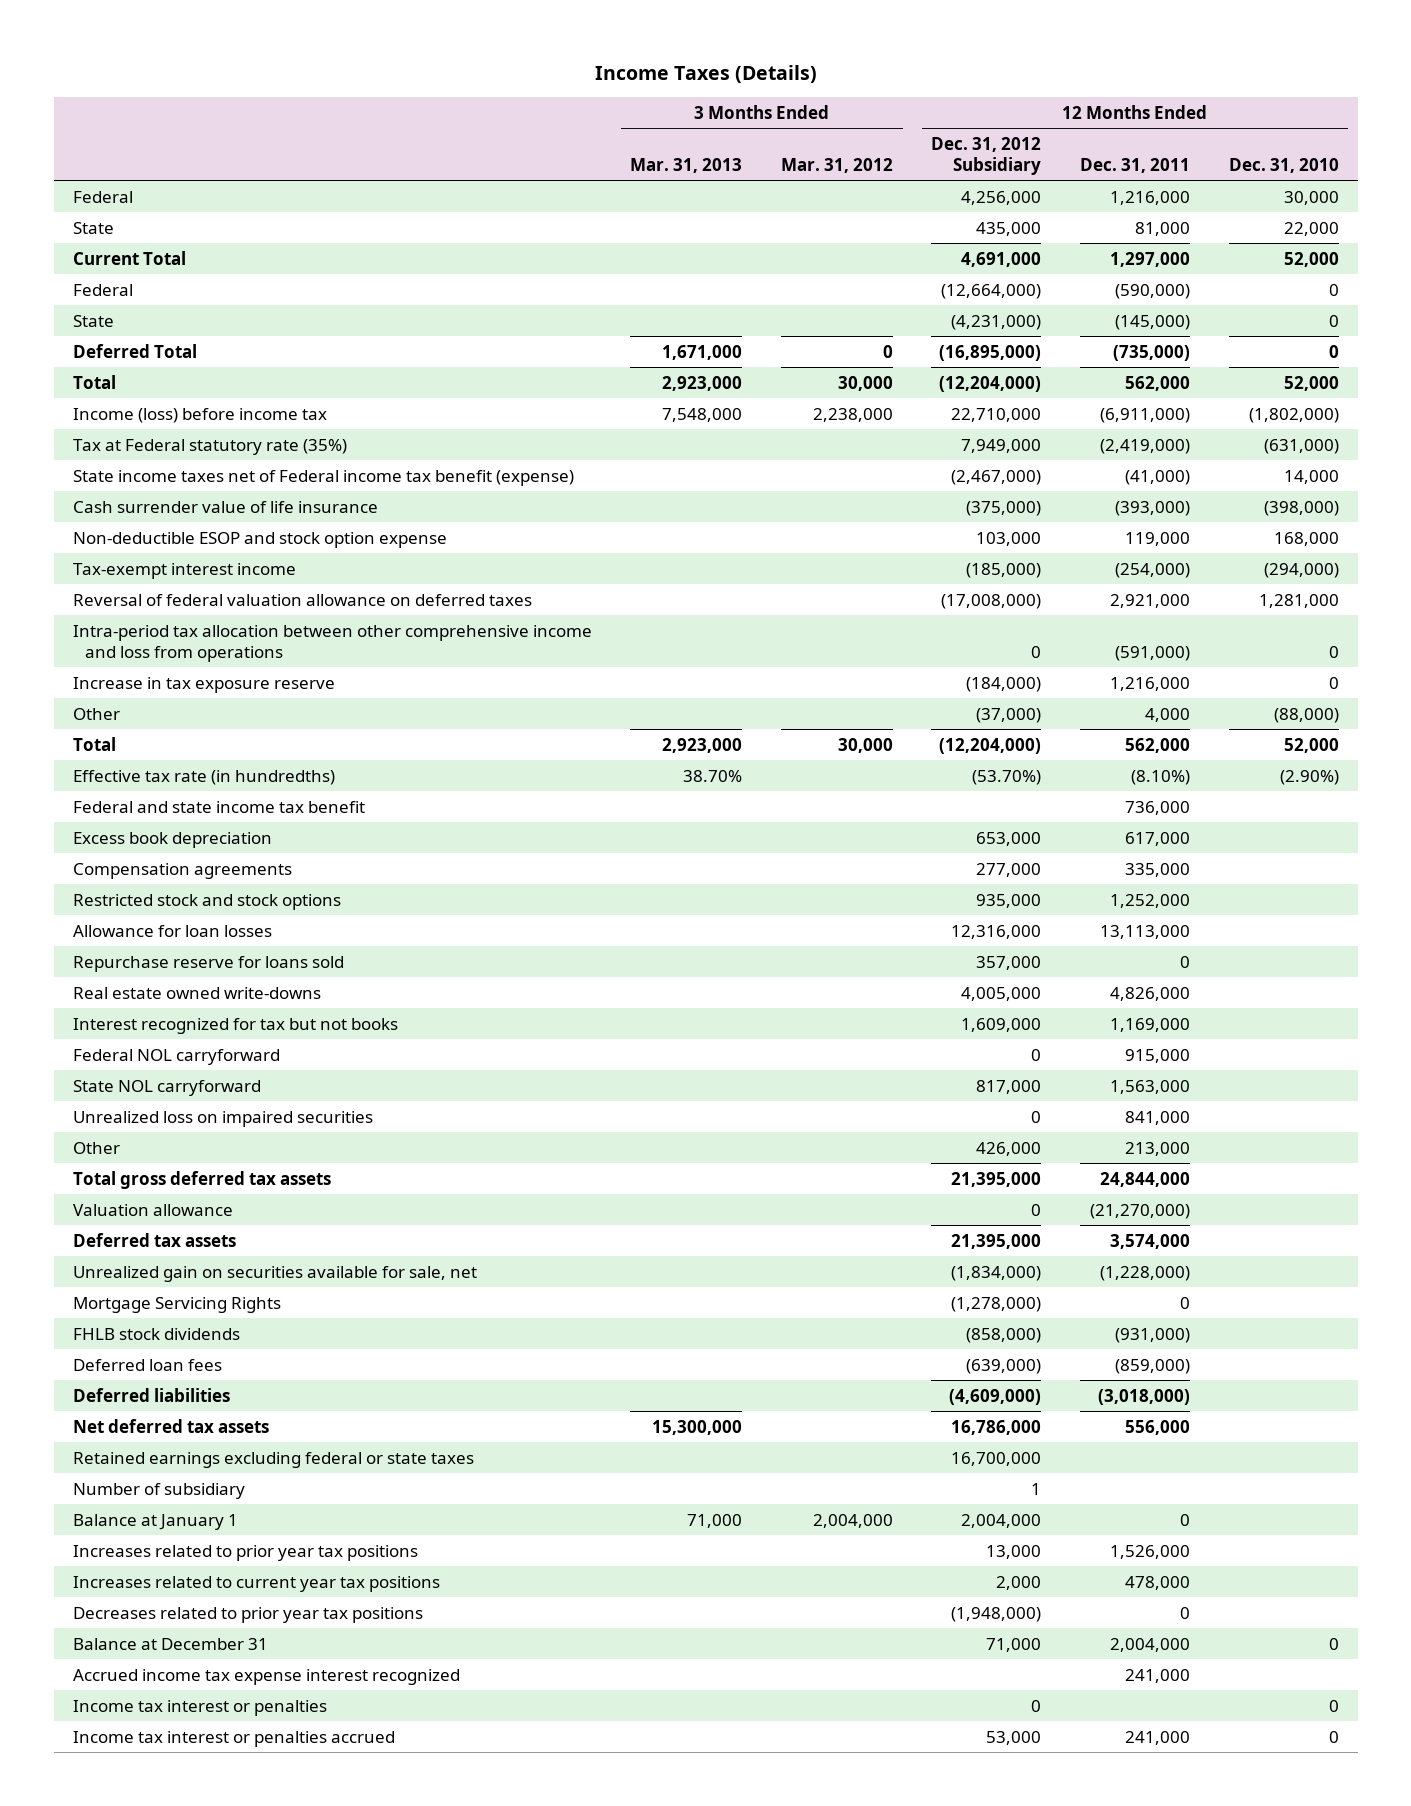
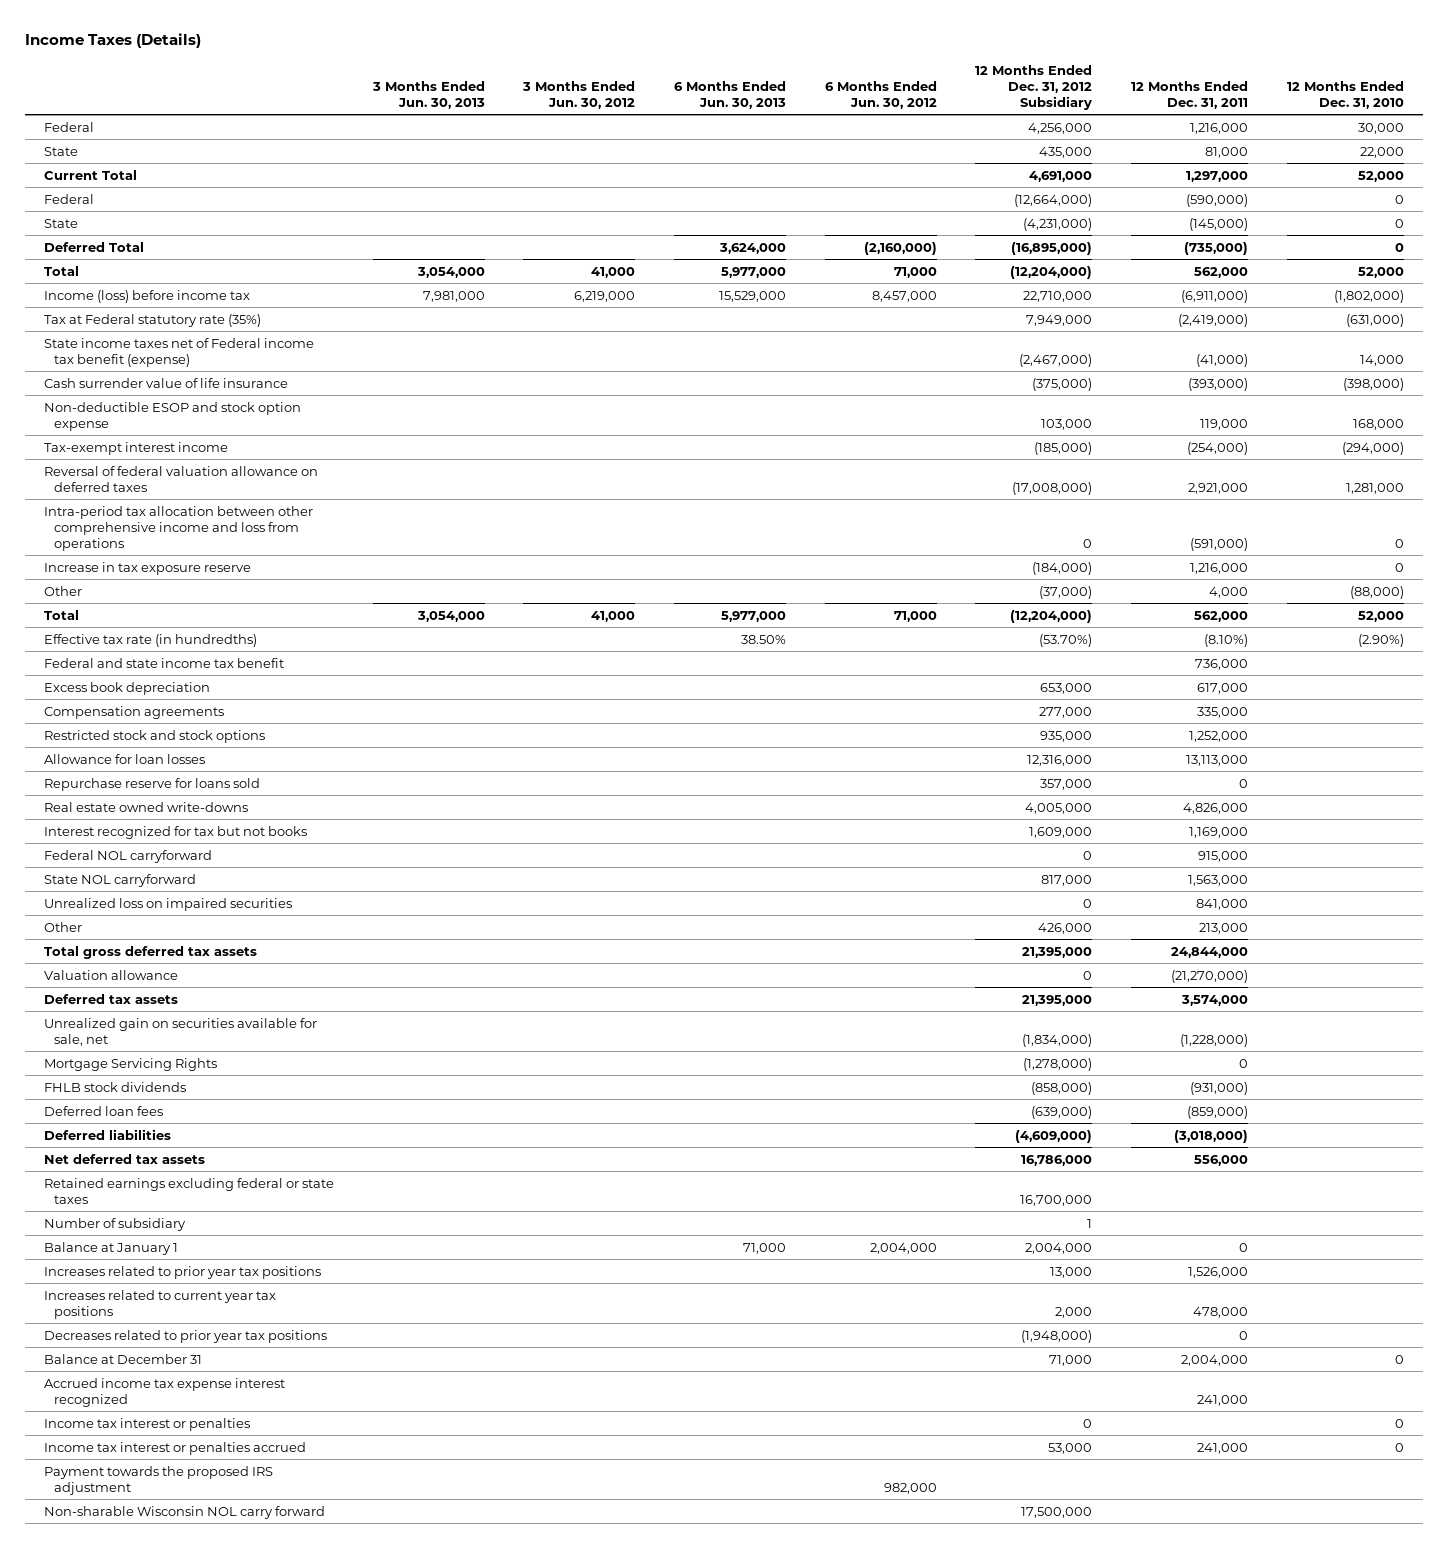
- | 3 Months Ended Mar. 31, 2013 | 3 Months Ended Mar. 31, 2012 | 12 Months Ended Dec. 31, 2012 Subsidiary | 12 Months Ended Dec. 31, 2011 | 12 Months Ended Dec. 31, 2010
+ | 3 Months Ended Jun. 30, 2013 | 3 Months Ended Jun. 30, 2012 | 6 Months Ended Jun. 30, 2013 | 6 Months Ended Jun. 30, 2012 | 12 Months Ended Dec. 31, 2012 Subsidiary | 12 Months Ended Dec. 31, 2011 | 12 Months Ended Dec. 31, 2010
+ Payment towards the proposed IRS adjustment | | | | 982,000 | | |
+ Non-sharable Wisconsin NOL carry forward | | | | | 17,500,000 | |

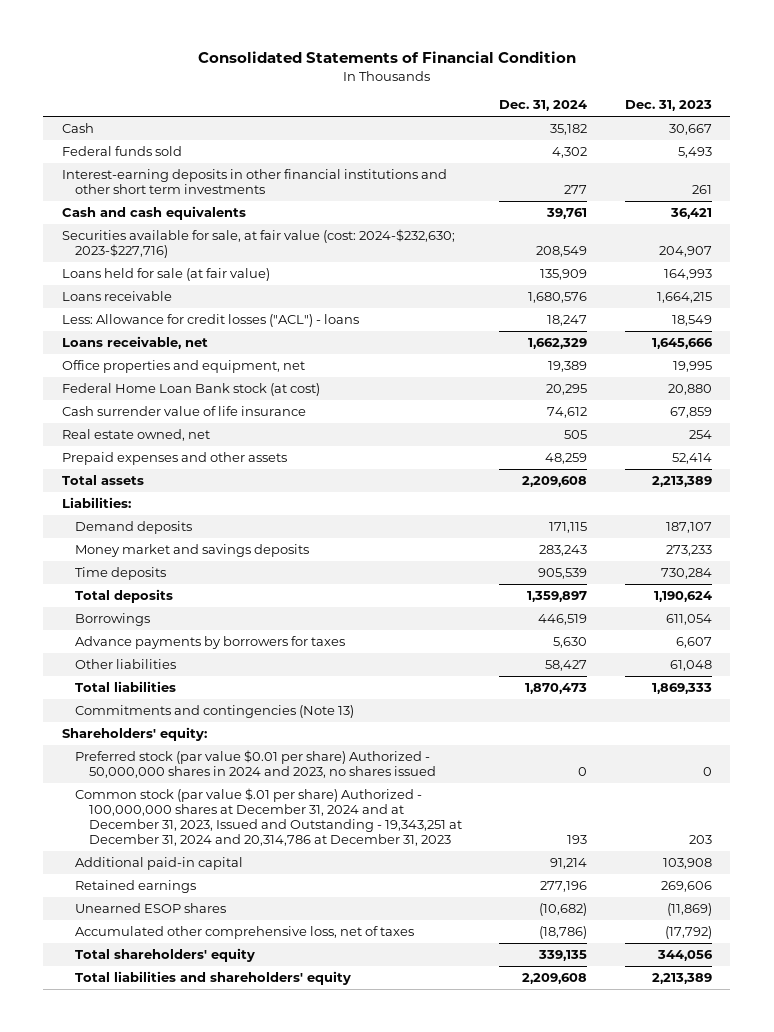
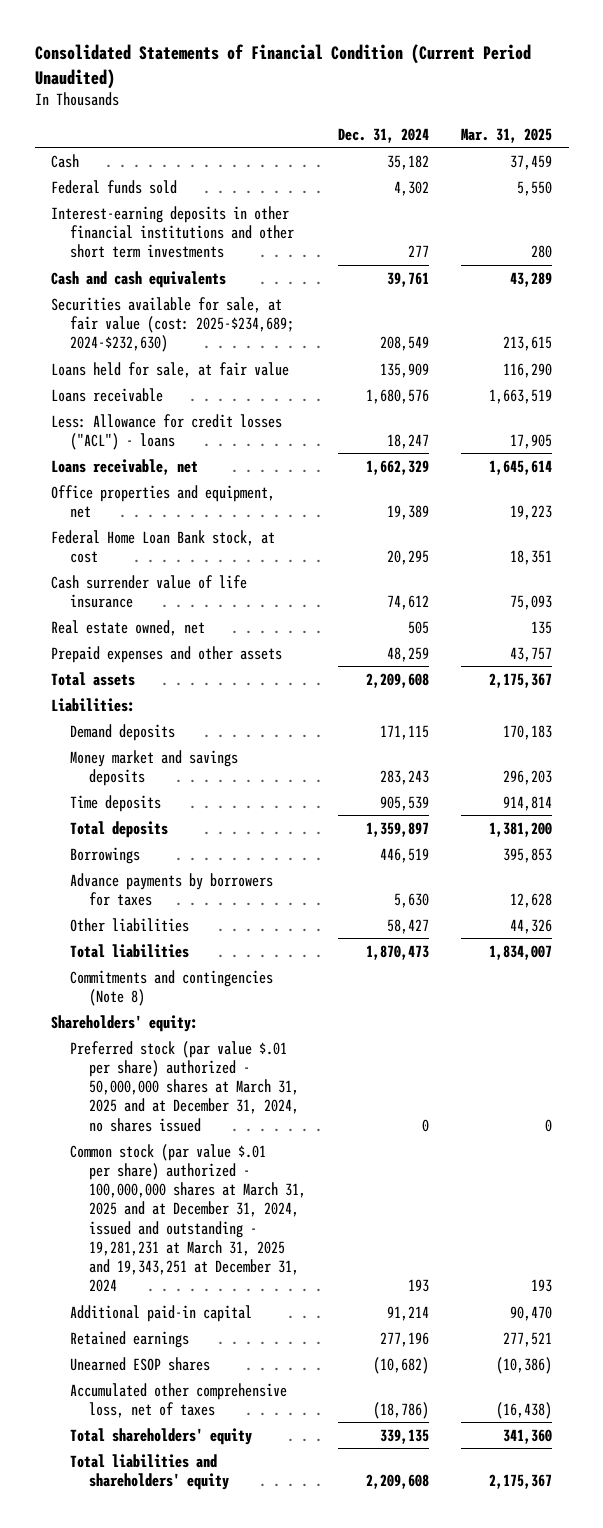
- Consolidated Statements of Financial Condition
+ Consolidated Statements of Financial Condition (Current Period Unaudited)
- | Dec. 31, 2024 | Dec. 31, 2023
+ | Dec. 31, 2024 | Mar. 31, 2025
- Securities available for sale, at fair value (cost: 2024-$232,630; 2023-$227,716) | 208,549 | 204,907
- Loans held for sale (at fair value) | 135,909 | 164,993
+ Securities available for sale, at fair value (cost: 2025-$234,689; 2024-$232,630) | 208,549 | 213,615
+ Loans held for sale, at fair value | 135,909 | 116,290
- Federal Home Loan Bank stock (at cost) | 20,295 | 20,880
+ Federal Home Loan Bank stock, at cost | 20,295 | 18,351
- Commitments and contingencies (Note 13)
+ Commitments and contingencies (Note 8)
- Preferred stock (par value $0.01 per share) Authorized - 50,000,000 shares in 2024 and 2023, no shares issued | 0 | 0
- Common stock (par value $.01 per share) Authorized - 100,000,000 shares at December 31, 2024 and at December 31, 2023, Issued and Outstanding - 19,343,251 at December 31, 2024 and 20,314,786 at December 31, 2023 | 193 | 203
+ Preferred stock (par value $.01 per share) authorized - 50,000,000 shares at March 31, 2025 and at December 31, 2024, no shares issued | 0 | 0
+ Common stock (par value $.01 per share) authorized - 100,000,000 shares at March 31, 2025 and at December 31, 2024, issued and outstanding - 19,281,231 at March 31, 2025 and 19,343,251 at December 31, 2024 | 193 | 193

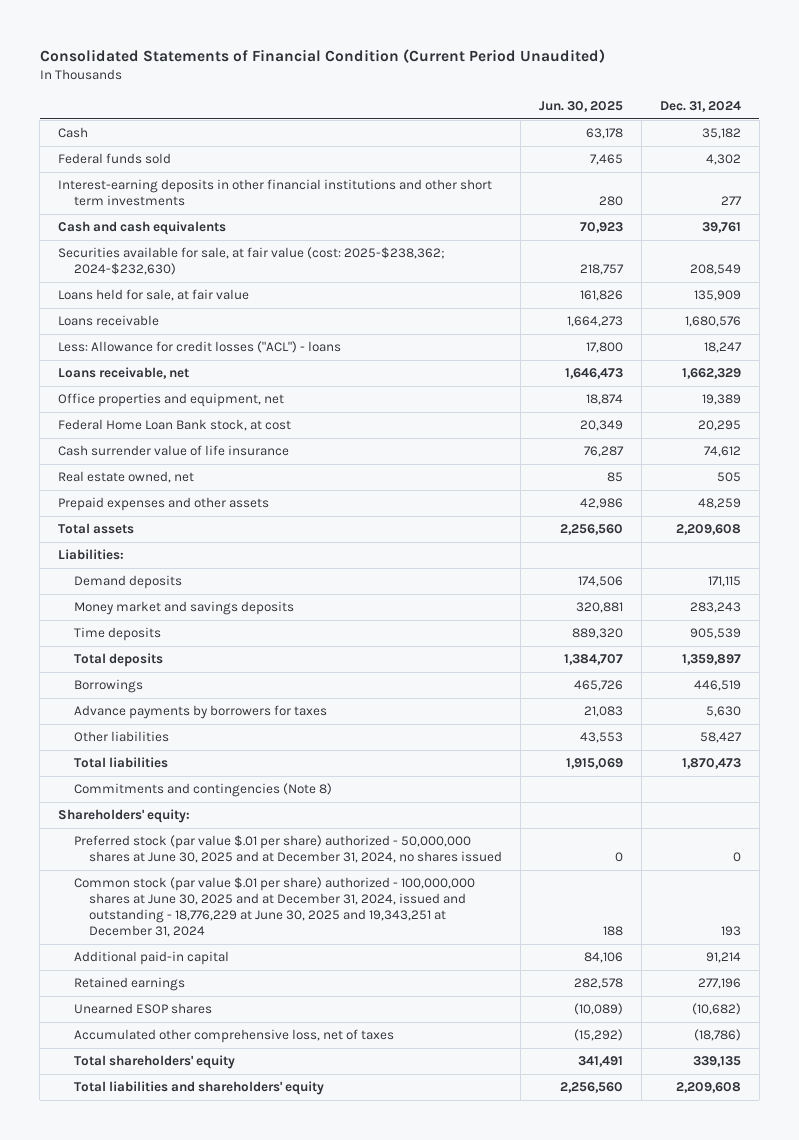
- | Dec. 31, 2024 | Mar. 31, 2025
+ | Jun. 30, 2025 | Dec. 31, 2024
- Securities available for sale, at fair value (cost: 2025-$234,689; 2024-$232,630) | 208,549 | 213,615
+ Securities available for sale, at fair value (cost: 2025-$238,362; 2024-$232,630) | 218,757 | 208,549
- Preferred stock (par value $.01 per share) authorized - 50,000,000 shares at March 31, 2025 and at December 31, 2024, no shares issued | 0 | 0
- Common stock (par value $.01 per share) authorized - 100,000,000 shares at March 31, 2025 and at December 31, 2024, issued and outstanding - 19,281,231 at March 31, 2025 and 19,343,251 at December 31, 2024 | 193 | 193
+ Preferred stock (par value $.01 per share) authorized - 50,000,000 shares at June 30, 2025 and at December 31, 2024, no shares issued | 0 | 0
+ Common stock (par value $.01 per share) authorized - 100,000,000 shares at June 30, 2025 and at December 31, 2024, issued and outstanding - 18,776,229 at June 30, 2025 and 19,343,251 at December 31, 2024 | 188 | 193

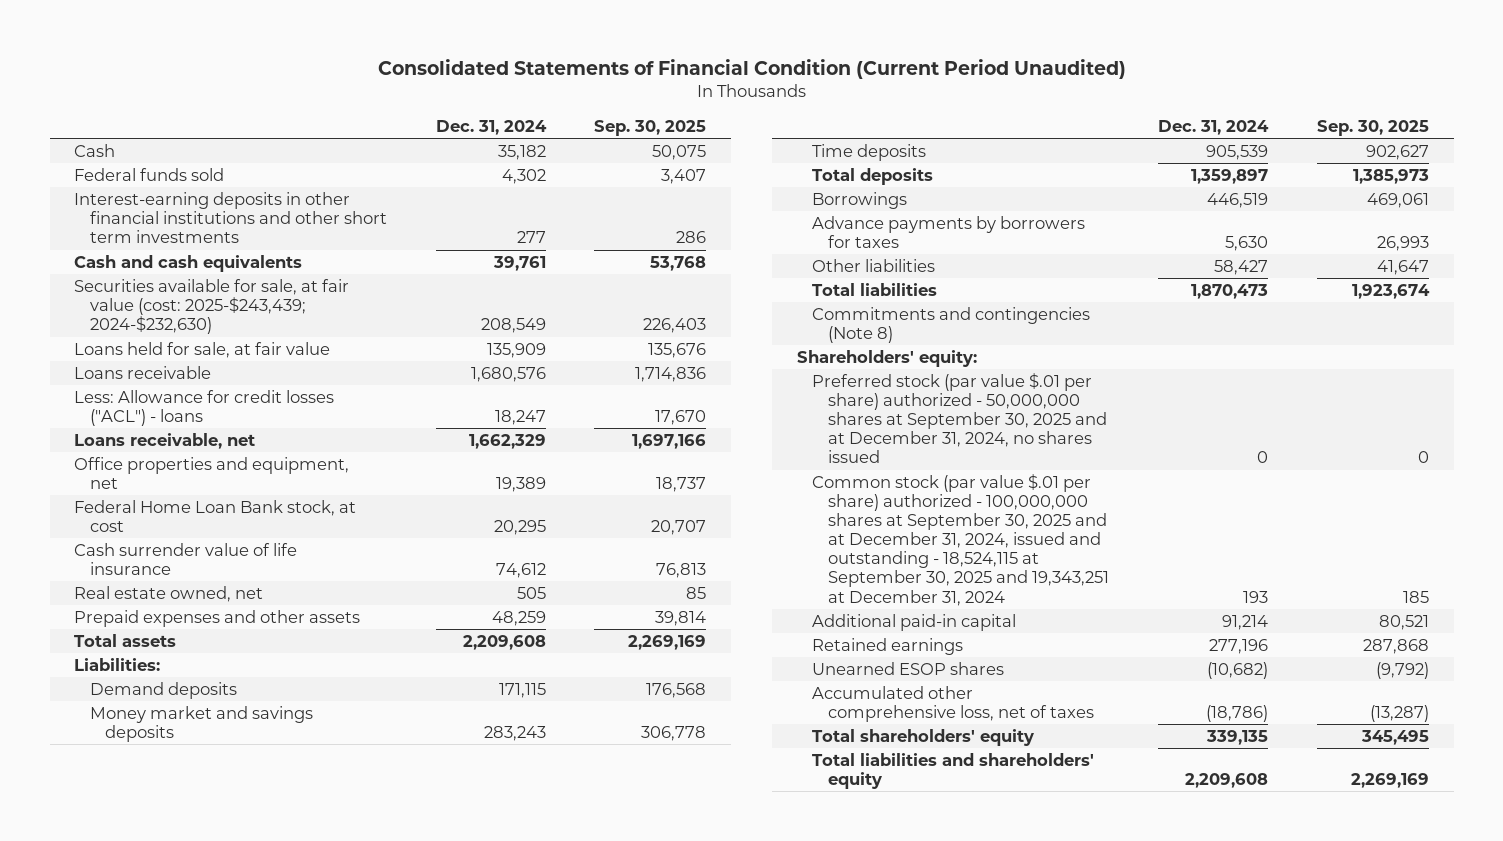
- | Jun. 30, 2025 | Dec. 31, 2024
+ | Dec. 31, 2024 | Sep. 30, 2025
- Securities available for sale, at fair value (cost: 2025-$238,362; 2024-$232,630) | 218,757 | 208,549
+ Securities available for sale, at fair value (cost: 2025-$243,439; 2024-$232,630) | 208,549 | 226,403
- Preferred stock (par value $.01 per share) authorized - 50,000,000 shares at June 30, 2025 and at December 31, 2024, no shares issued | 0 | 0
- Common stock (par value $.01 per share) authorized - 100,000,000 shares at June 30, 2025 and at December 31, 2024, issued and outstanding - 18,776,229 at June 30, 2025 and 19,343,251 at December 31, 2024 | 188 | 193
+ Preferred stock (par value $.01 per share) authorized - 50,000,000 shares at September 30, 2025 and at December 31, 2024, no shares issued | 0 | 0
+ Common stock (par value $.01 per share) authorized - 100,000,000 shares at September 30, 2025 and at December 31, 2024, issued and outstanding - 18,524,115 at September 30, 2025 and 19,343,251 at December 31, 2024 | 193 | 185

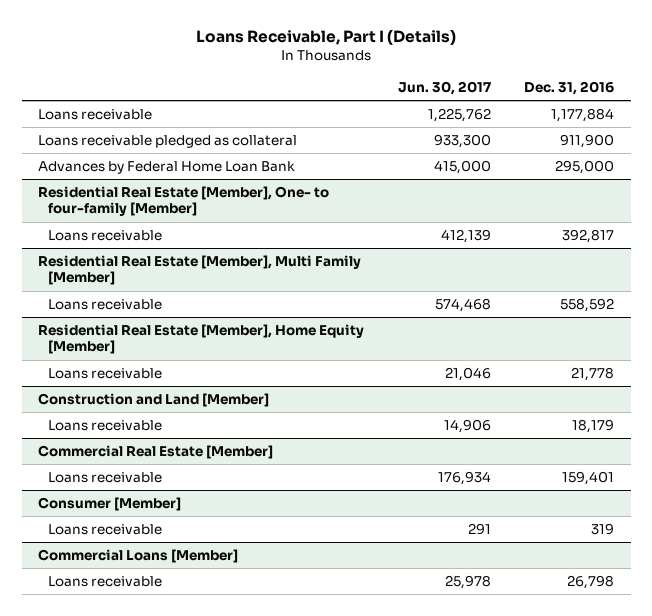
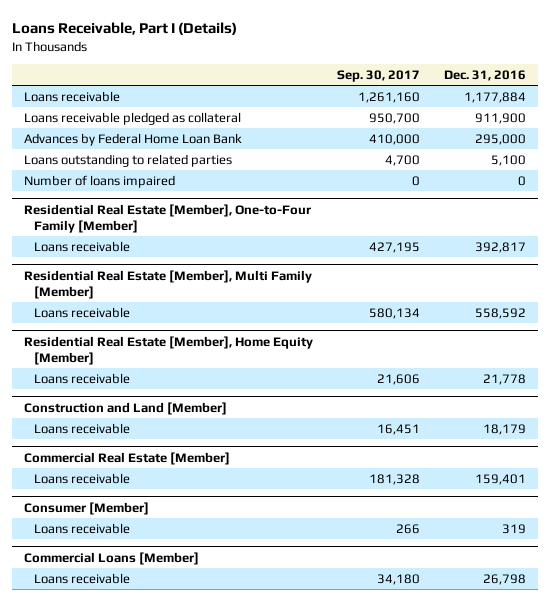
- | Jun. 30, 2017 | Dec. 31, 2016
+ | Sep. 30, 2017 | Dec. 31, 2016
- Residential Real Estate [Member], One- to four-family [Member]
+ Loans outstanding to related parties | 4,700 | 5,100
+ Number of loans impaired | 0 | 0
+ Residential Real Estate [Member], One-to-Four Family [Member]

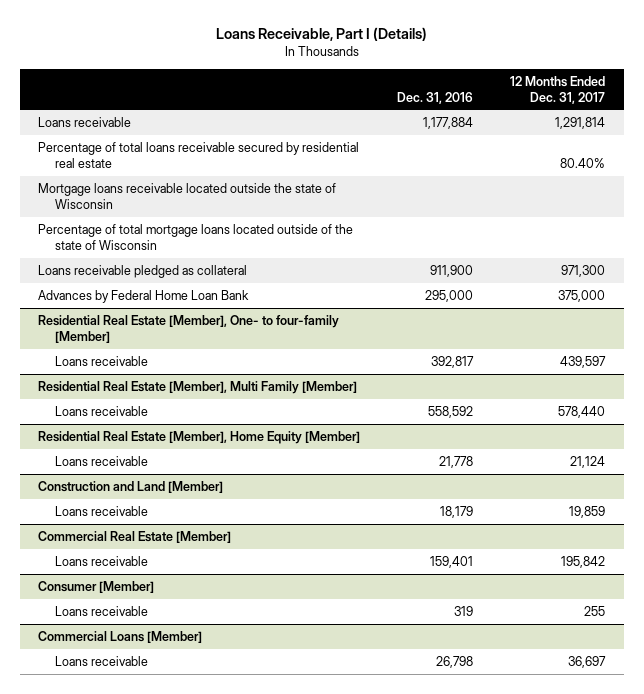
- | Sep. 30, 2017 | Dec. 31, 2016
+ | Dec. 31, 2016 | 12 Months Ended Dec. 31, 2017
+ Percentage of total loans receivable secured by residential real estate | | 80.40%
+ Mortgage loans receivable located outside the state of Wisconsin
+ Percentage of total mortgage loans located outside of the state of Wisconsin
- Loans outstanding to related parties | 4,700 | 5,100
- Number of loans impaired | 0 | 0
- Residential Real Estate [Member], One-to-Four Family [Member]
+ Residential Real Estate [Member], One- to four-family [Member]

